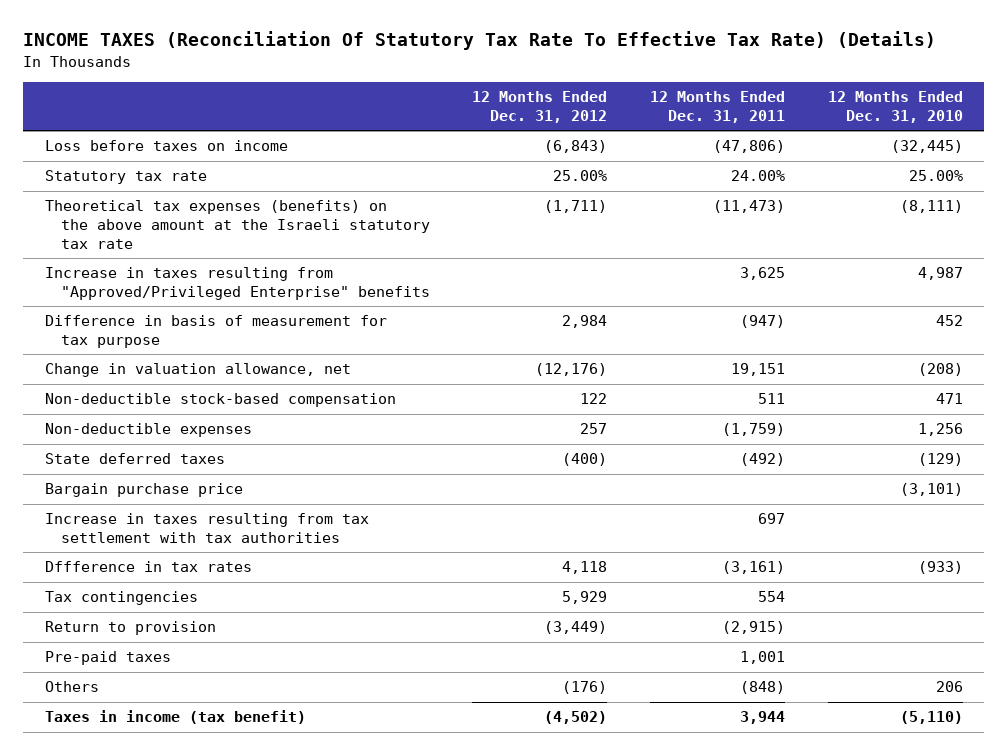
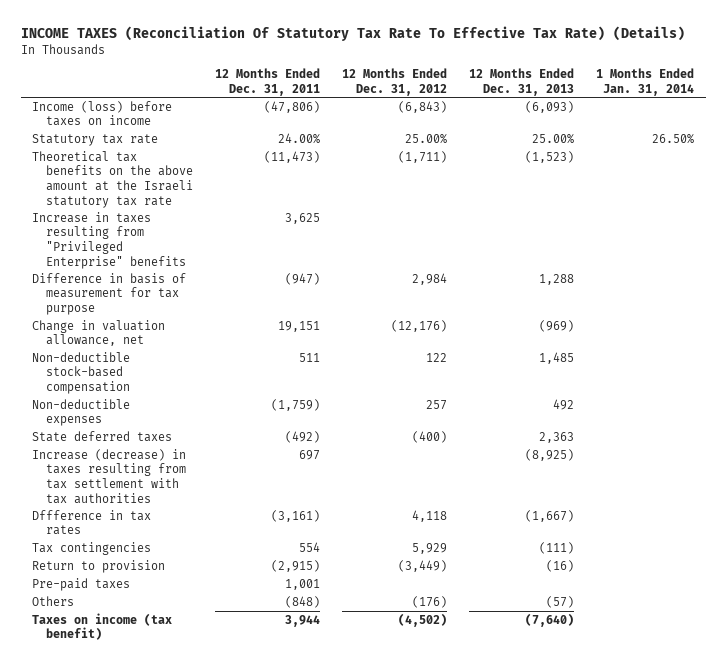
- | 12 Months Ended Dec. 31, 2012 | 12 Months Ended Dec. 31, 2011 | 12 Months Ended Dec. 31, 2010
+ | 12 Months Ended Dec. 31, 2011 | 12 Months Ended Dec. 31, 2012 | 12 Months Ended Dec. 31, 2013 | 1 Months Ended Jan. 31, 2014
- Loss before taxes on income | (6,843) | (47,806) | (32,445)
+ Income (loss) before taxes on income | (47,806) | (6,843) | (6,093) |
- Theoretical tax expenses (benefits) on the above amount at the Israeli statutory tax rate | (1,711) | (11,473) | (8,111)
- Increase in taxes resulting from "Approved/Privileged Enterprise" benefits | | 3,625 | 4,987
+ Theoretical tax benefits on the above amount at the Israeli statutory tax rate | (11,473) | (1,711) | (1,523) |
+ Increase in taxes resulting from "Privileged Enterprise" benefits | 3,625 | | |
- Bargain purchase price | | | (3,101)
- Increase in taxes resulting from tax settlement with tax authorities | | 697 |
+ Increase (decrease) in taxes resulting from tax settlement with tax authorities | 697 | | (8,925) |
- Taxes in income (tax benefit) | (4,502) | 3,944 | (5,110)
+ Taxes on income (tax benefit) | 3,944 | (4,502) | (7,640) |

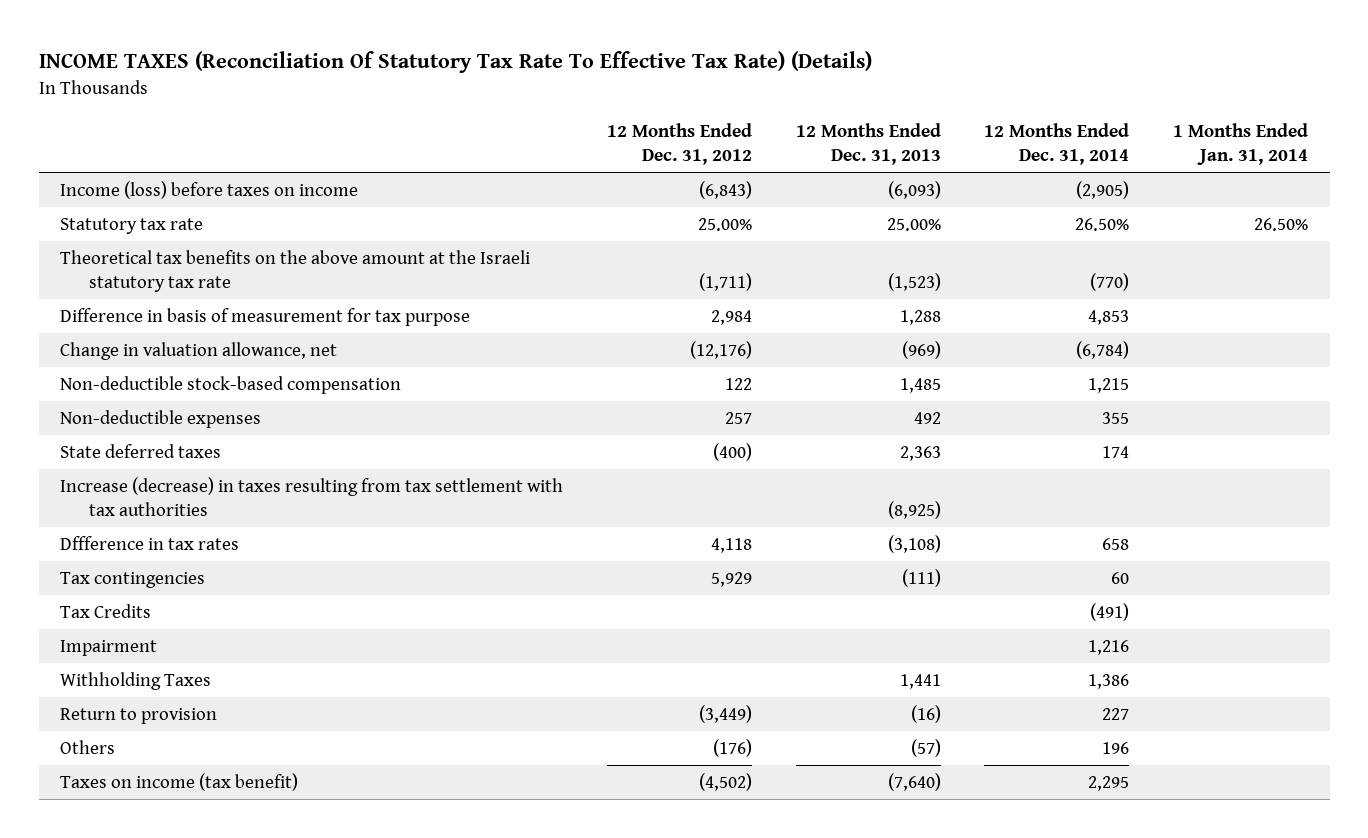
- | 12 Months Ended Dec. 31, 2011 | 12 Months Ended Dec. 31, 2012 | 12 Months Ended Dec. 31, 2013 | 1 Months Ended Jan. 31, 2014
+ | 12 Months Ended Dec. 31, 2012 | 12 Months Ended Dec. 31, 2013 | 12 Months Ended Dec. 31, 2014 | 1 Months Ended Jan. 31, 2014
- Increase in taxes resulting from "Privileged Enterprise" benefits | 3,625 | | |
- Dffference in tax rates | (3,161) | 4,118 | (1,667) |
+ Dffference in tax rates | 4,118 | (3,108) | 658 |
+ Tax Credits | | | (491) |
+ Impairment | | | 1,216 |
+ Withholding Taxes | | 1,441 | 1,386 |
- Pre-paid taxes | 1,001 | | |

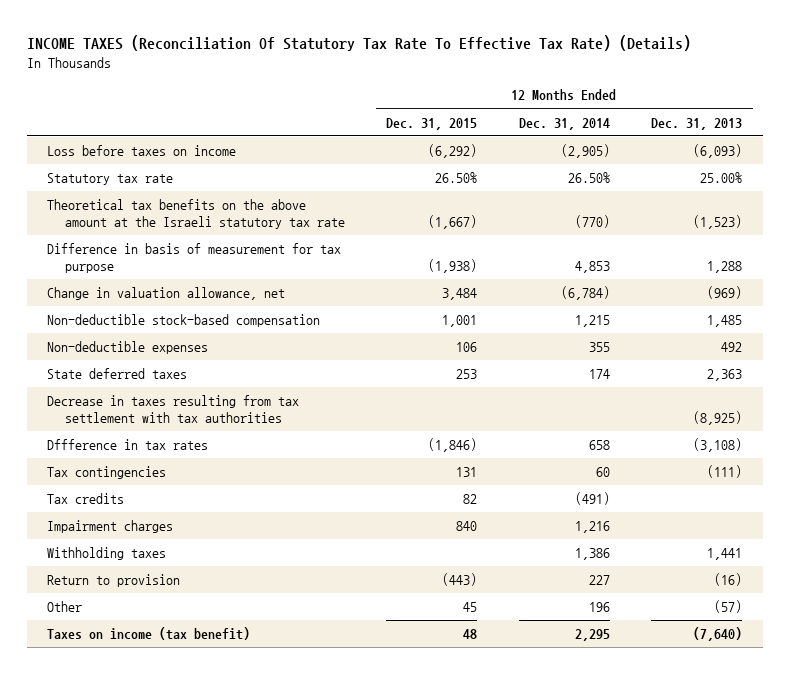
- | 12 Months Ended Dec. 31, 2012 | 12 Months Ended Dec. 31, 2013 | 12 Months Ended Dec. 31, 2014 | 1 Months Ended Jan. 31, 2014
+ | 12 Months Ended Dec. 31, 2015 | 12 Months Ended Dec. 31, 2014 | 12 Months Ended Dec. 31, 2013
- Income (loss) before taxes on income | (6,843) | (6,093) | (2,905) |
+ Loss before taxes on income | (6,292) | (2,905) | (6,093)
- Increase (decrease) in taxes resulting from tax settlement with tax authorities | | (8,925) | |
+ Decrease in taxes resulting from tax settlement with tax authorities | | | (8,925)
- Tax Credits | | | (491) |
- Impairment | | | 1,216 |
- Withholding Taxes | | 1,441 | 1,386 |
+ Tax credits | 82 | (491) |
+ Impairment charges | 840 | 1,216 |
+ Withholding taxes | | 1,386 | 1,441
- Others | (176) | (57) | 196 |
+ Other | 45 | 196 | (57)

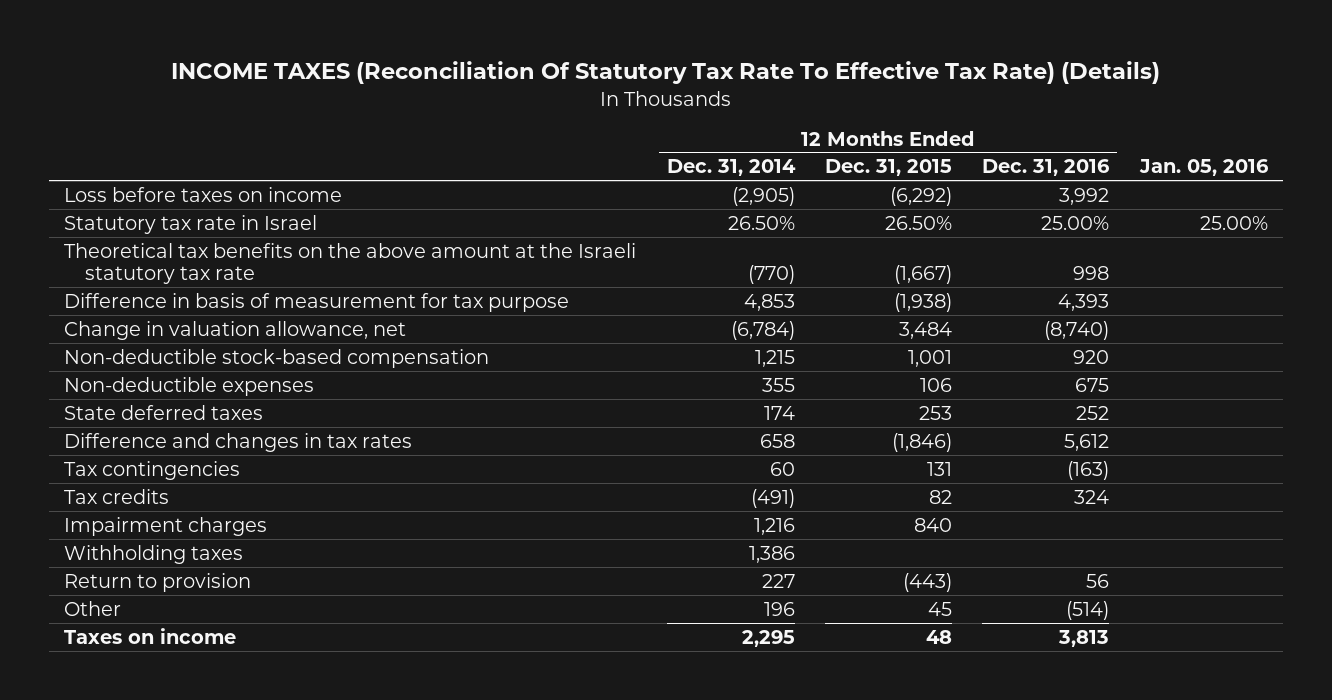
- | 12 Months Ended Dec. 31, 2015 | 12 Months Ended Dec. 31, 2014 | 12 Months Ended Dec. 31, 2013
+ | 12 Months Ended Dec. 31, 2014 | 12 Months Ended Dec. 31, 2015 | 12 Months Ended Dec. 31, 2016 | Jan. 05, 2016
- Statutory tax rate | 26.50% | 26.50% | 25.00%
+ Statutory tax rate in Israel | 26.50% | 26.50% | 25.00% | 25.00%
- Decrease in taxes resulting from tax settlement with tax authorities | | | (8,925)
- Dffference in tax rates | (1,846) | 658 | (3,108)
+ Difference and changes in tax rates | 658 | (1,846) | 5,612 |
- Taxes on income (tax benefit) | 48 | 2,295 | (7,640)
+ Taxes on income | 2,295 | 48 | 3,813 |

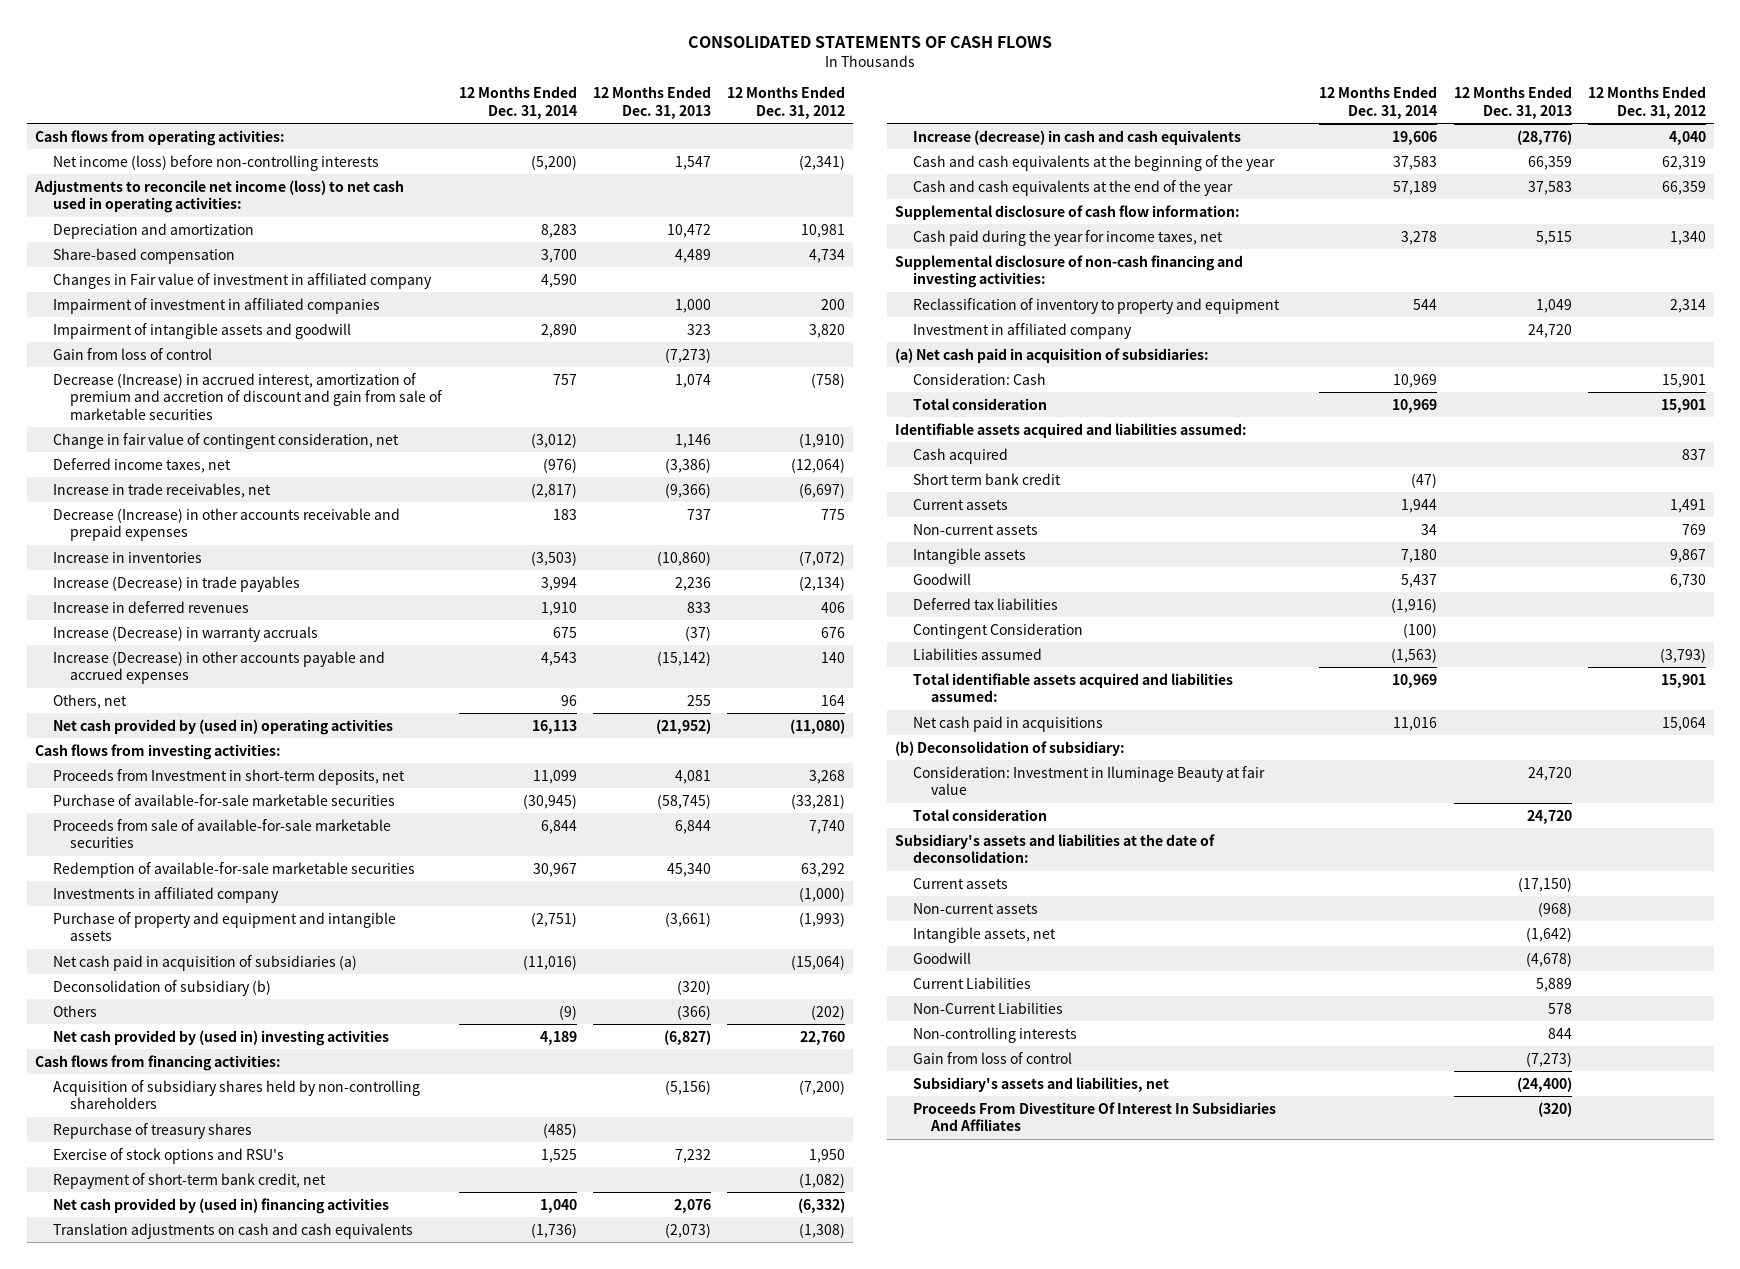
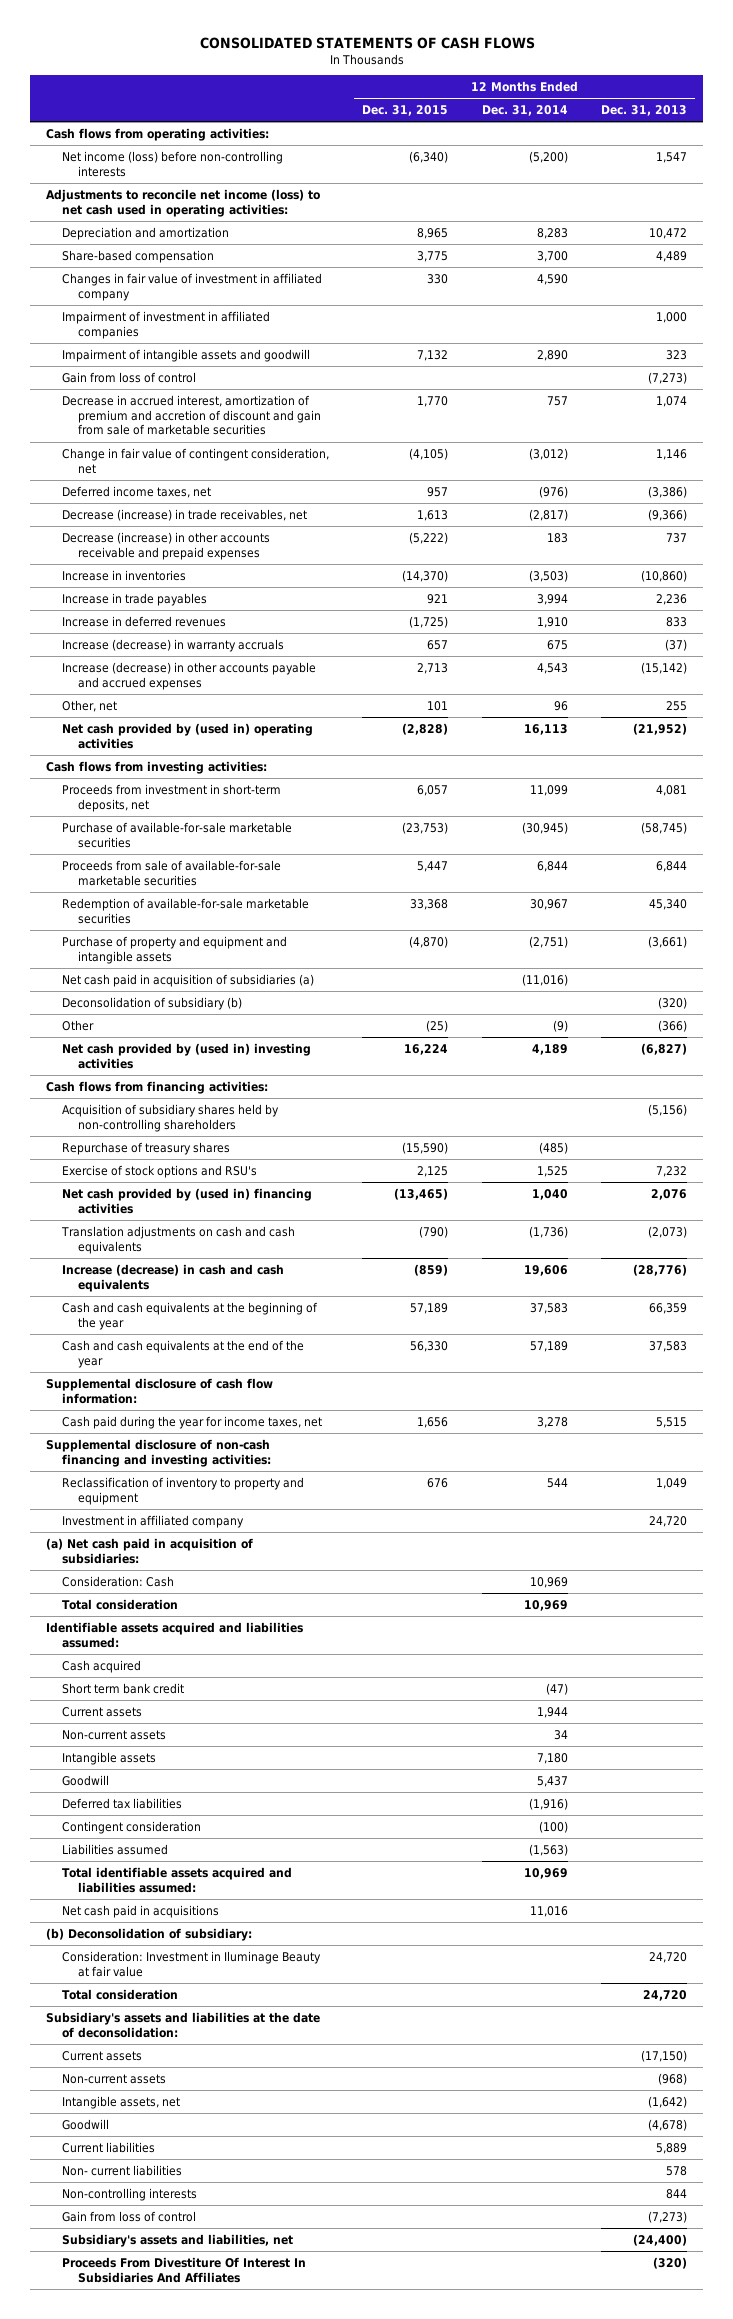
- | 12 Months Ended Dec. 31, 2014 | 12 Months Ended Dec. 31, 2013 | 12 Months Ended Dec. 31, 2012
+ | 12 Months Ended Dec. 31, 2015 | 12 Months Ended Dec. 31, 2014 | 12 Months Ended Dec. 31, 2013
- Changes in Fair value of investment in affiliated company | 4,590 | |
+ Changes in fair value of investment in affiliated company | 330 | 4,590 |
- Decrease (Increase) in accrued interest, amortization of premium and accretion of discount and gain from sale of marketable securities | 757 | 1,074 | (758)
+ Decrease in accrued interest, amortization of premium and accretion of discount and gain from sale of marketable securities | 1,770 | 757 | 1,074
- Increase in trade receivables, net | (2,817) | (9,366) | (6,697)
- Decrease (Increase) in other accounts receivable and prepaid expenses | 183 | 737 | 775
+ Decrease (increase) in trade receivables, net | 1,613 | (2,817) | (9,366)
+ Decrease (increase) in other accounts receivable and prepaid expenses | (5,222) | 183 | 737
- Increase (Decrease) in trade payables | 3,994 | 2,236 | (2,134)
+ Increase in trade payables | 921 | 3,994 | 2,236
- Increase (Decrease) in warranty accruals | 675 | (37) | 676
- Increase (Decrease) in other accounts payable and accrued expenses | 4,543 | (15,142) | 140
- Others, net | 96 | 255 | 164
+ Increase (decrease) in warranty accruals | 657 | 675 | (37)
+ Increase (decrease) in other accounts payable and accrued expenses | 2,713 | 4,543 | (15,142)
+ Other, net | 101 | 96 | 255
- Proceeds from Investment in short-term deposits, net | 11,099 | 4,081 | 3,268
+ Proceeds from investment in short-term deposits, net | 6,057 | 11,099 | 4,081
- Investments in affiliated company | | | (1,000)
- Others | (9) | (366) | (202)
+ Other | (25) | (9) | (366)
- Repayment of short-term bank credit, net | | | (1,082)
- Contingent Consideration | (100) | |
+ Contingent consideration | | (100) |
- Current Liabilities | | 5,889 |
- Non-Current Liabilities | | 578 |
+ Current liabilities | | | 5,889
+ Non- current liabilities | | | 578

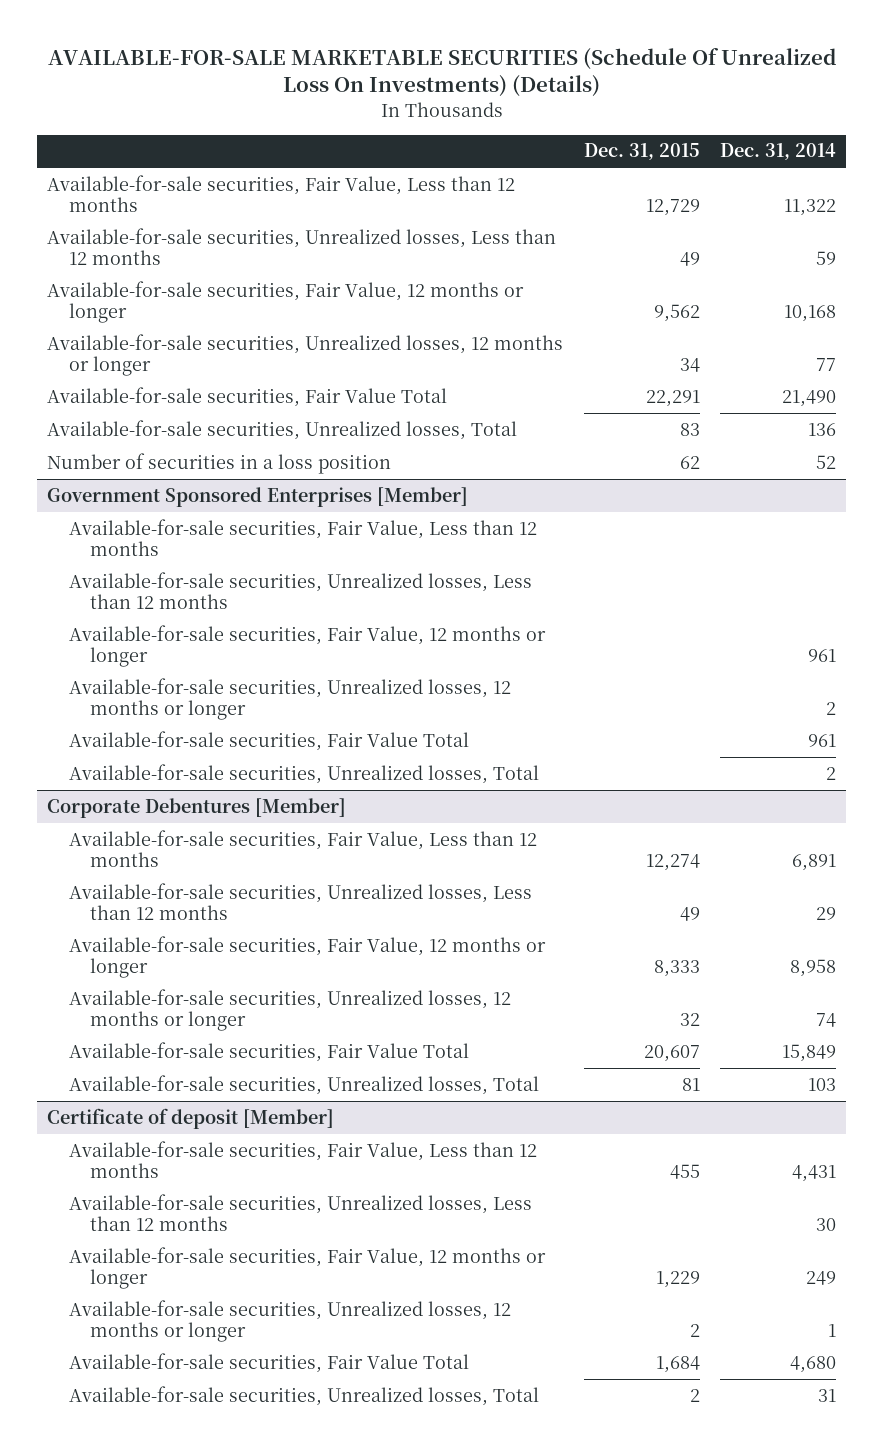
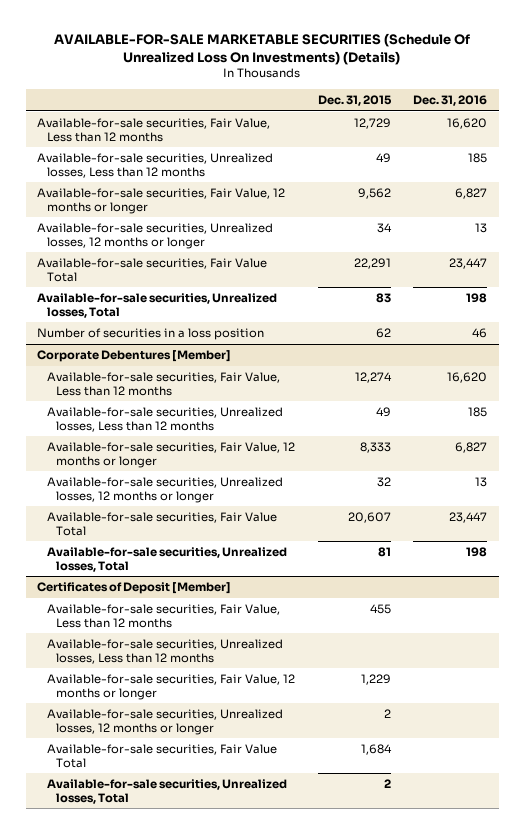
- | Dec. 31, 2015 | Dec. 31, 2014
+ | Dec. 31, 2015 | Dec. 31, 2016
- Government Sponsored Enterprises [Member]
- Available-for-sale securities, Fair Value, Less than 12 months
- Available-for-sale securities, Unrealized losses, Less than 12 months
- Available-for-sale securities, Fair Value, 12 months or longer | | 961
- Available-for-sale securities, Unrealized losses, 12 months or longer | | 2
- Available-for-sale securities, Fair Value Total | | 961
- Available-for-sale securities, Unrealized losses, Total | | 2
- Certificate of deposit [Member]
+ Certificates of Deposit [Member]

